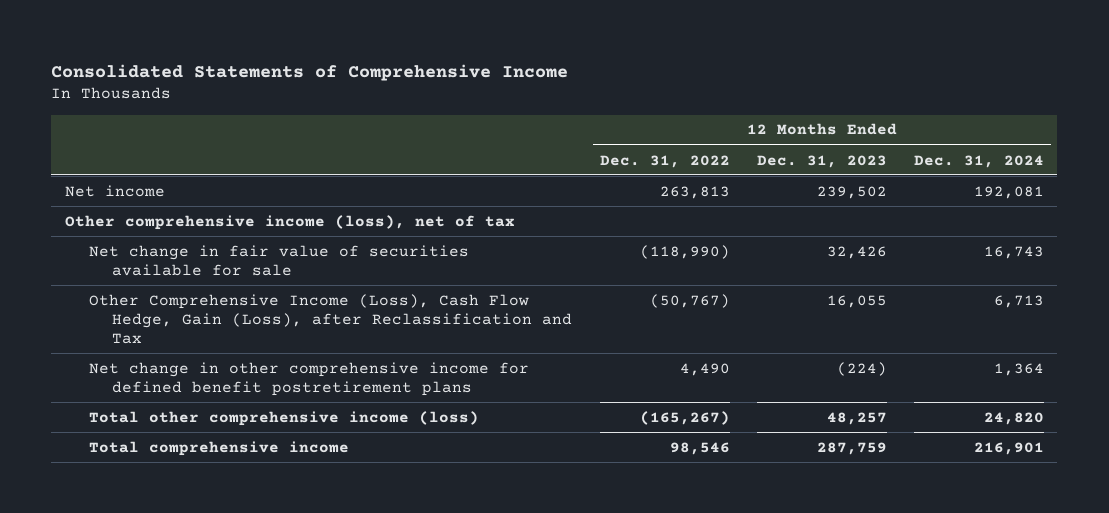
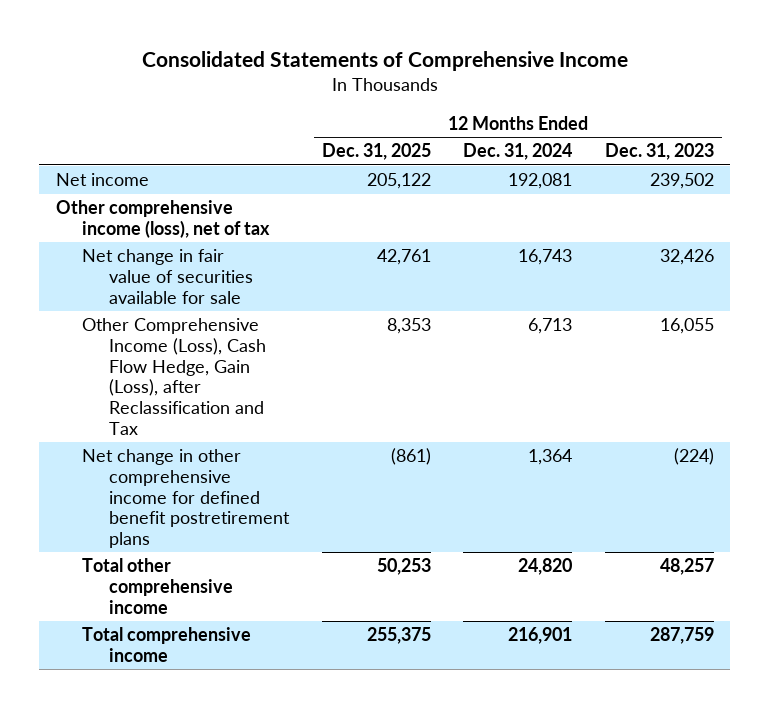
- | 12 Months Ended Dec. 31, 2022 | 12 Months Ended Dec. 31, 2023 | 12 Months Ended Dec. 31, 2024
+ | 12 Months Ended Dec. 31, 2025 | 12 Months Ended Dec. 31, 2024 | 12 Months Ended Dec. 31, 2023
- Total other comprehensive income (loss) | (165,267) | 48,257 | 24,820
+ Total other comprehensive income | 50,253 | 24,820 | 48,257

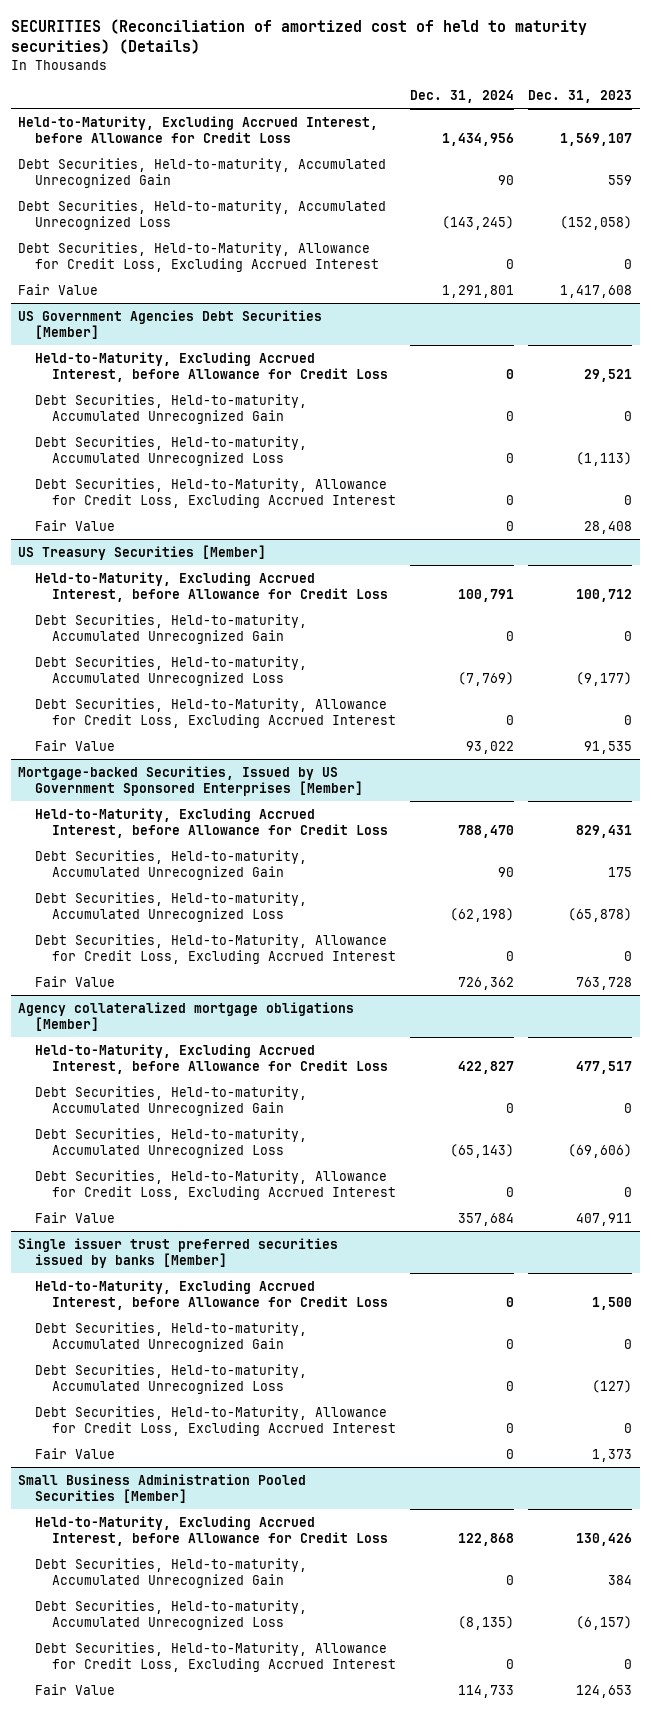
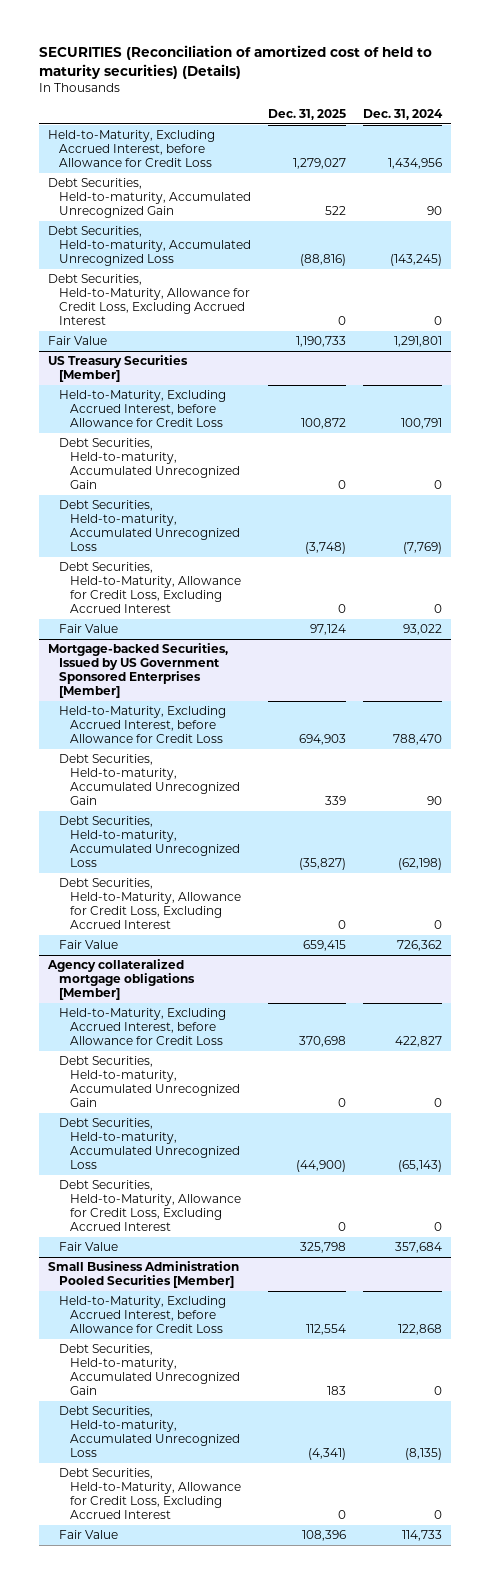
- | Dec. 31, 2024 | Dec. 31, 2023
+ | Dec. 31, 2025 | Dec. 31, 2024
- US Government Agencies Debt Securities [Member]
- Held-to-Maturity, Excluding Accrued Interest, before Allowance for Credit Loss | 0 | 29,521
- Debt Securities, Held-to-maturity, Accumulated Unrecognized Gain | 0 | 0
- Debt Securities, Held-to-maturity, Accumulated Unrecognized Loss | 0 | (1,113)
- Debt Securities, Held-to-Maturity, Allowance for Credit Loss, Excluding Accrued Interest | 0 | 0
- Fair Value | 0 | 28,408
- Single issuer trust preferred securities issued by banks [Member]
- Held-to-Maturity, Excluding Accrued Interest, before Allowance for Credit Loss | 0 | 1,500
- Debt Securities, Held-to-maturity, Accumulated Unrecognized Gain | 0 | 0
- Debt Securities, Held-to-maturity, Accumulated Unrecognized Loss | 0 | (127)
- Debt Securities, Held-to-Maturity, Allowance for Credit Loss, Excluding Accrued Interest | 0 | 0
- Fair Value | 0 | 1,373

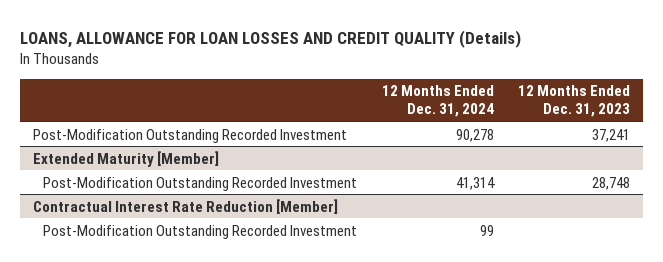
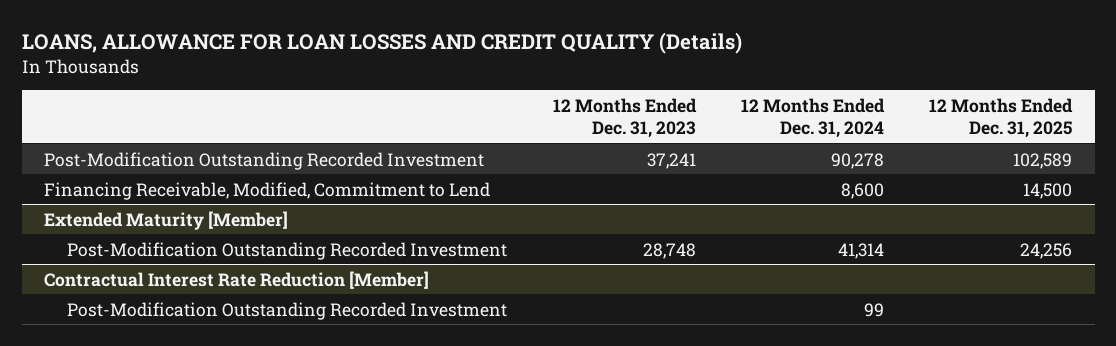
- | 12 Months Ended Dec. 31, 2024 | 12 Months Ended Dec. 31, 2023
+ | 12 Months Ended Dec. 31, 2023 | 12 Months Ended Dec. 31, 2024 | 12 Months Ended Dec. 31, 2025
+ Financing Receivable, Modified, Commitment to Lend | | 8,600 | 14,500

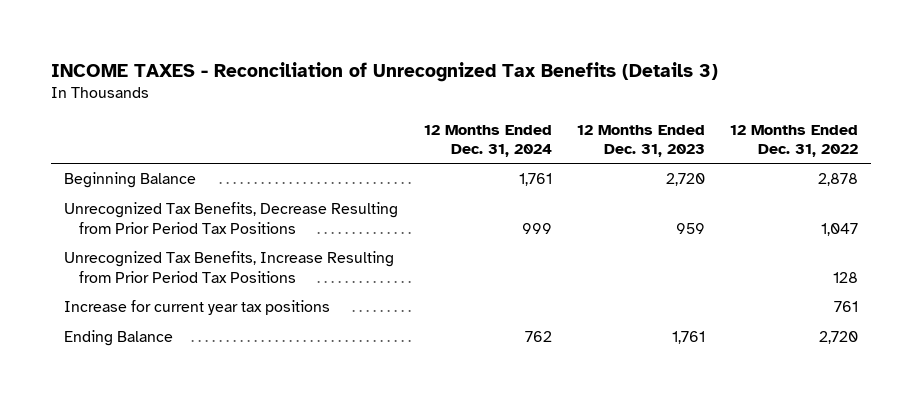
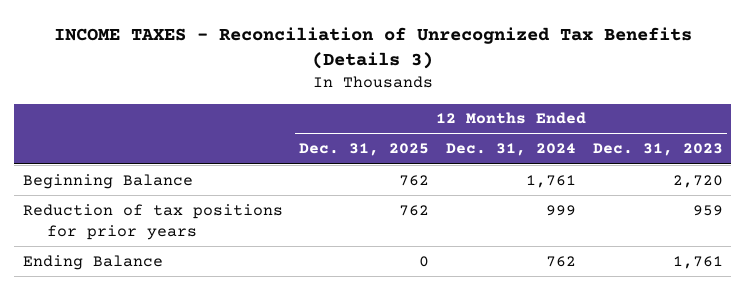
- | 12 Months Ended Dec. 31, 2024 | 12 Months Ended Dec. 31, 2023 | 12 Months Ended Dec. 31, 2022
+ | 12 Months Ended Dec. 31, 2025 | 12 Months Ended Dec. 31, 2024 | 12 Months Ended Dec. 31, 2023
- Unrecognized Tax Benefits, Decrease Resulting from Prior Period Tax Positions | 999 | 959 | 1,047
- Unrecognized Tax Benefits, Increase Resulting from Prior Period Tax Positions | | | 128
- Increase for current year tax positions | | | 761
+ Reduction of tax positions for prior years | 762 | 999 | 959

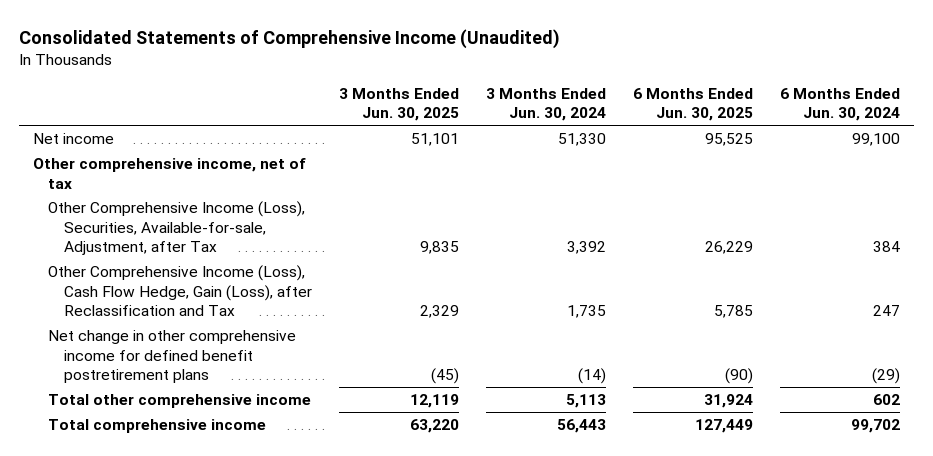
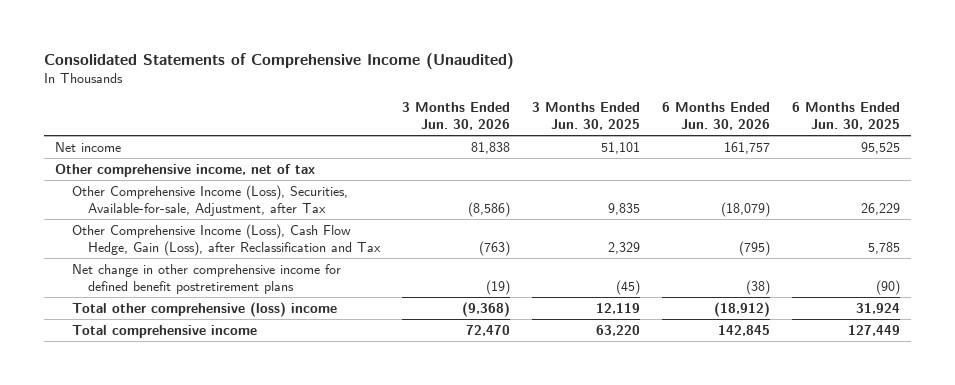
- | 3 Months Ended Jun. 30, 2025 | 3 Months Ended Jun. 30, 2024 | 6 Months Ended Jun. 30, 2025 | 6 Months Ended Jun. 30, 2024
+ | 3 Months Ended Jun. 30, 2026 | 3 Months Ended Jun. 30, 2025 | 6 Months Ended Jun. 30, 2026 | 6 Months Ended Jun. 30, 2025
- Total other comprehensive income | 12,119 | 5,113 | 31,924 | 602
+ Total other comprehensive (loss) income | (9,368) | 12,119 | (18,912) | 31,924

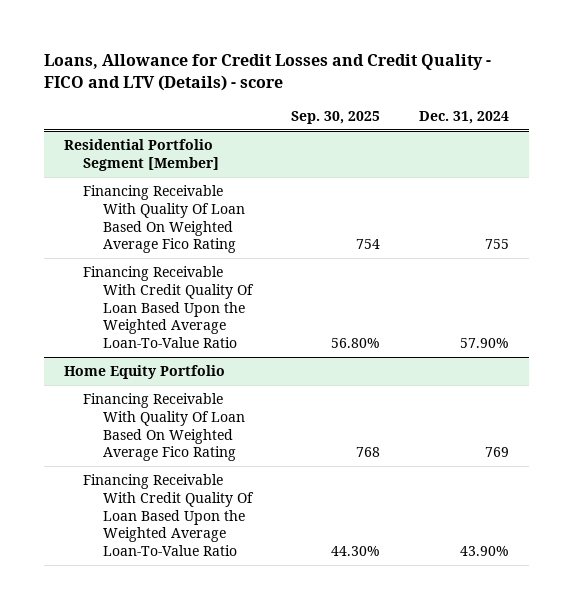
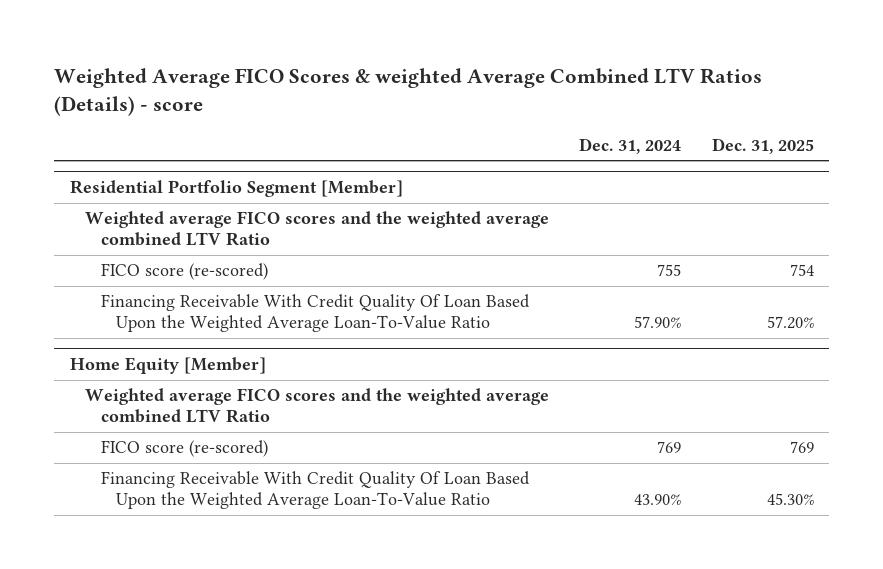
- Loans, Allowance for Credit Losses and Credit Quality - FICO and LTV (Details) - score
+ Weighted Average FICO Scores & weighted Average Combined LTV Ratios (Details) - score
- | Sep. 30, 2025 | Dec. 31, 2024
+ | Dec. 31, 2024 | Dec. 31, 2025
@ Residential Portfolio Segment [Member]
- Financing Receivable With Quality Of Loan Based On Weighted Average Fico Rating | 754 | 755
+ Weighted average FICO scores and the weighted average combined LTV Ratio
+ FICO score (re-scored) | 755 | 754
- Home Equity Portfolio
- Financing Receivable With Quality Of Loan Based On Weighted Average Fico Rating | 768 | 769
+ Home Equity [Member]
+ Weighted average FICO scores and the weighted average combined LTV Ratio
+ FICO score (re-scored) | 769 | 769

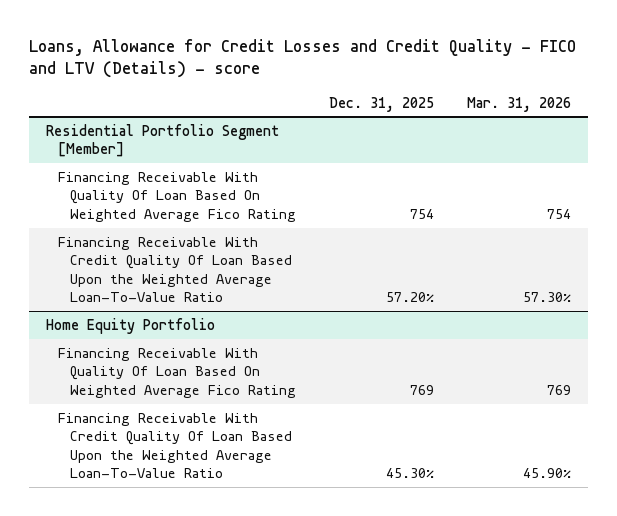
- Weighted Average FICO Scores & weighted Average Combined LTV Ratios (Details) - score
+ Loans, Allowance for Credit Losses and Credit Quality - FICO and LTV (Details) - score
- | Dec. 31, 2024 | Dec. 31, 2025
+ | Dec. 31, 2025 | Mar. 31, 2026
@ Residential Portfolio Segment [Member]
- Weighted average FICO scores and the weighted average combined LTV Ratio
- FICO score (re-scored) | 755 | 754
+ Financing Receivable With Quality Of Loan Based On Weighted Average Fico Rating | 754 | 754
- Home Equity [Member]
- Weighted average FICO scores and the weighted average combined LTV Ratio
- FICO score (re-scored) | 769 | 769
+ Home Equity Portfolio
+ Financing Receivable With Quality Of Loan Based On Weighted Average Fico Rating | 769 | 769

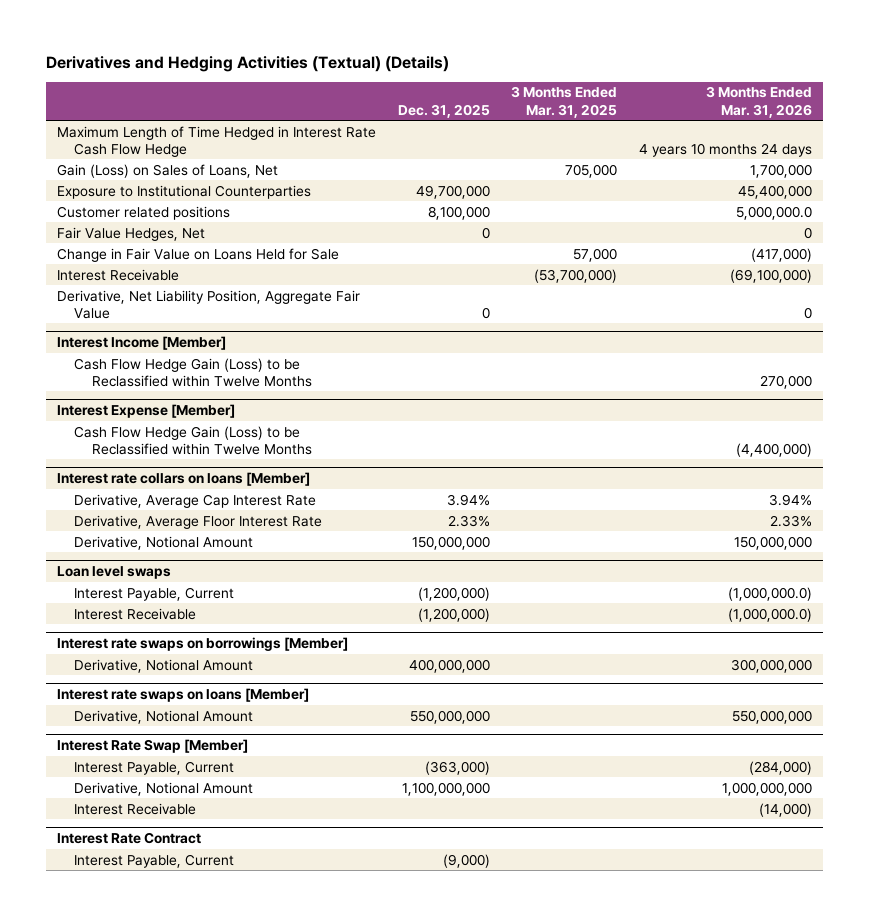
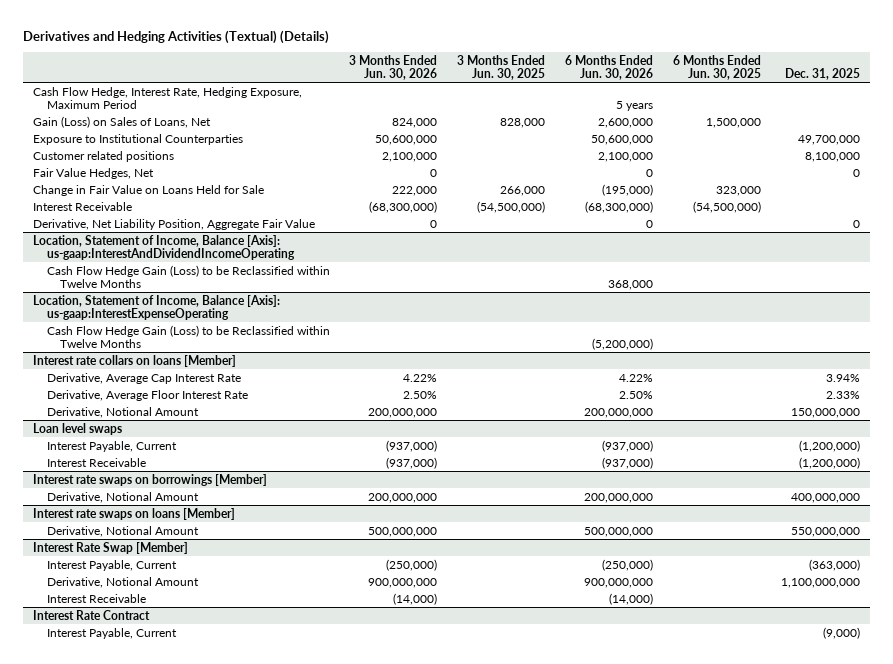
- | Dec. 31, 2025 | 3 Months Ended Mar. 31, 2025 | 3 Months Ended Mar. 31, 2026
+ | 3 Months Ended Jun. 30, 2026 | 3 Months Ended Jun. 30, 2025 | 6 Months Ended Jun. 30, 2026 | 6 Months Ended Jun. 30, 2025 | Dec. 31, 2025
- Maximum Length of Time Hedged in Interest Rate Cash Flow Hedge | | | 4 years 10 months 24 days
+ Cash Flow Hedge, Interest Rate, Hedging Exposure, Maximum Period | | | 5 years | |
- Interest Income [Member]
+ Location, Statement of Income, Balance [Axis]: us-gaap:InterestAndDividendIncomeOperating
- Interest Expense [Member]
+ Location, Statement of Income, Balance [Axis]: us-gaap:InterestExpenseOperating

